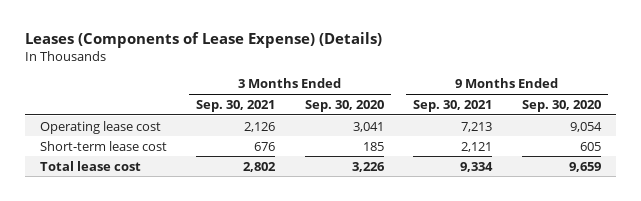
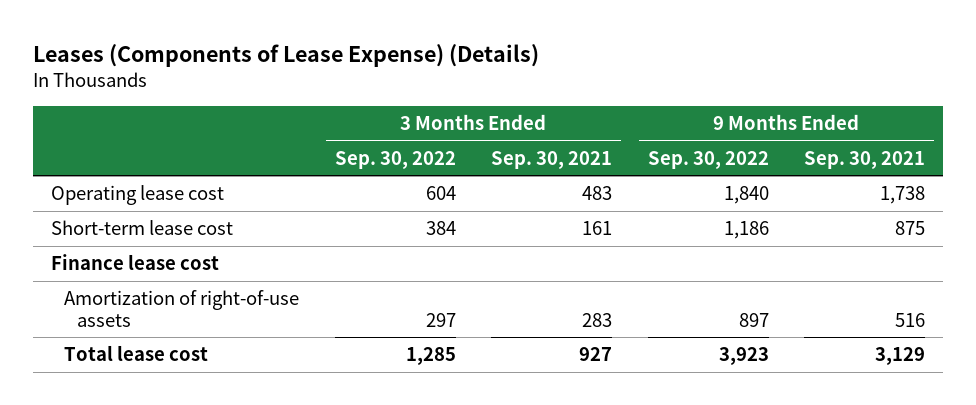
- | 3 Months Ended Sep. 30, 2021 | 3 Months Ended Sep. 30, 2020 | 9 Months Ended Sep. 30, 2021 | 9 Months Ended Sep. 30, 2020
+ | 3 Months Ended Sep. 30, 2022 | 3 Months Ended Sep. 30, 2021 | 9 Months Ended Sep. 30, 2022 | 9 Months Ended Sep. 30, 2021
- Operating lease cost | 2,126 | 3,041 | 7,213 | 9,054
- Short-term lease cost | 676 | 185 | 2,121 | 605
- Total lease cost | 2,802 | 3,226 | 9,334 | 9,659
+ Operating lease cost | 604 | 483 | 1,840 | 1,738
+ Short-term lease cost | 384 | 161 | 1,186 | 875
+ Finance lease cost
+ Amortization of right-of-use assets | 297 | 283 | 897 | 516
+ Total lease cost | 1,285 | 927 | 3,923 | 3,129

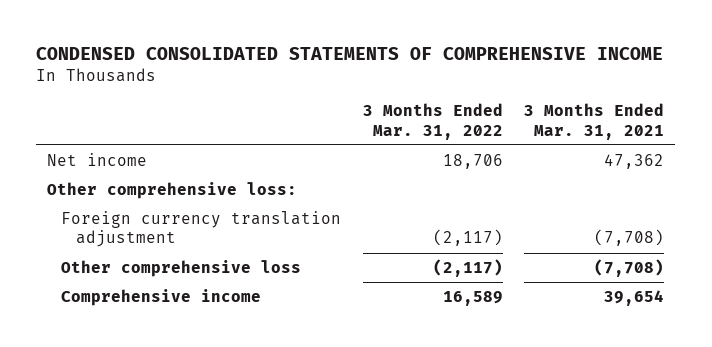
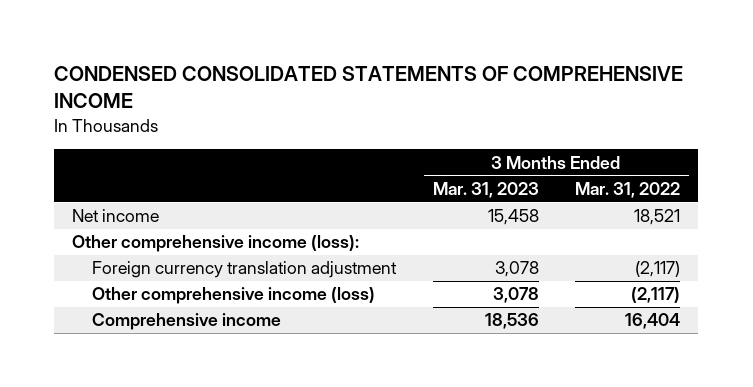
- | 3 Months Ended Mar. 31, 2022 | 3 Months Ended Mar. 31, 2021
+ | 3 Months Ended Mar. 31, 2023 | 3 Months Ended Mar. 31, 2022
- Net income | 18,706 | 47,362
- Other comprehensive loss:
+ Net income | 15,458 | 18,521
+ Other comprehensive income (loss):
- Other comprehensive loss | (2,117) | (7,708)
- Comprehensive income | 16,589 | 39,654
+ Other comprehensive income (loss) | 3,078 | (2,117)
+ Comprehensive income | 18,536 | 16,404

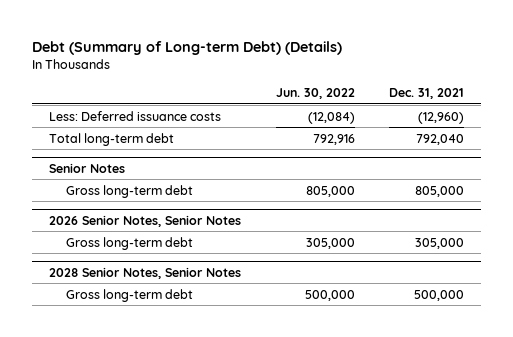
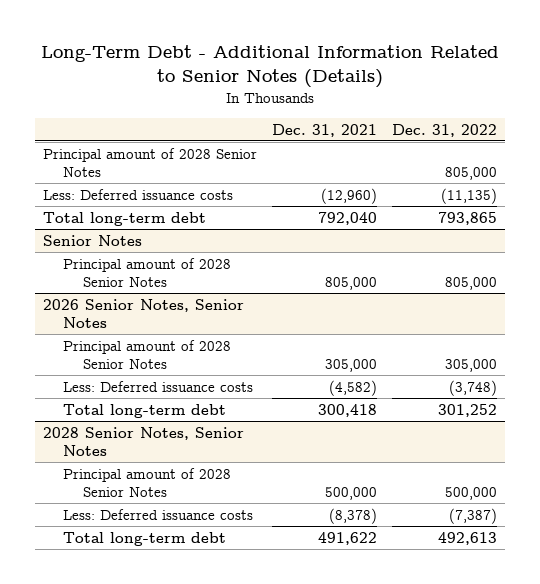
- Debt (Summary of Long-term Debt) (Details)
+ Long-Term Debt - Additional Information Related to Senior Notes (Details)
- | Jun. 30, 2022 | Dec. 31, 2021
+ | Dec. 31, 2021 | Dec. 31, 2022
+ Principal amount of 2028 Senior Notes | | 805,000
@ Senior Notes
- Gross long-term debt | 805,000 | 805,000
+ Principal amount of 2028 Senior Notes | 805,000 | 805,000
@ 2026 Senior Notes, Senior Notes
- Gross long-term debt | 305,000 | 305,000
+ Principal amount of 2028 Senior Notes | 305,000 | 305,000
+ Less: Deferred issuance costs | (4,582) | (3,748)
+ Total long-term debt | 300,418 | 301,252
@ 2028 Senior Notes, Senior Notes
- Gross long-term debt | 500,000 | 500,000
+ Principal amount of 2028 Senior Notes | 500,000 | 500,000
+ Less: Deferred issuance costs | (8,378) | (7,387)
+ Total long-term debt | 491,622 | 492,613

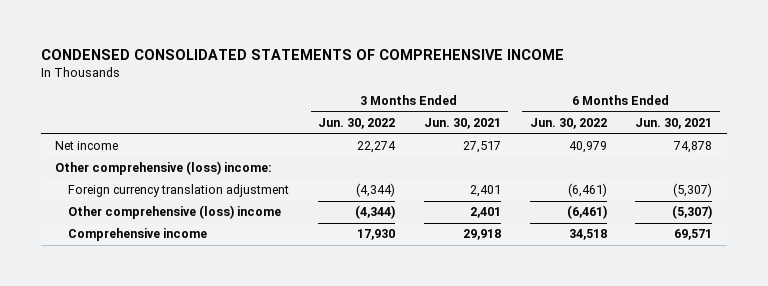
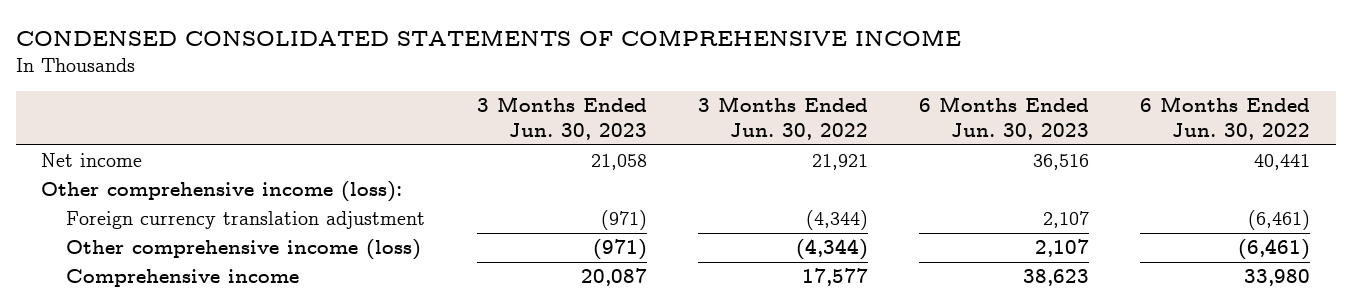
- | 3 Months Ended Jun. 30, 2022 | 3 Months Ended Jun. 30, 2021 | 6 Months Ended Jun. 30, 2022 | 6 Months Ended Jun. 30, 2021
+ | 3 Months Ended Jun. 30, 2023 | 3 Months Ended Jun. 30, 2022 | 6 Months Ended Jun. 30, 2023 | 6 Months Ended Jun. 30, 2022
- Net income | 22,274 | 27,517 | 40,979 | 74,878
- Other comprehensive (loss) income:
+ Net income | 21,058 | 21,921 | 36,516 | 40,441
+ Other comprehensive income (loss):
- Other comprehensive (loss) income | (4,344) | 2,401 | (6,461) | (5,307)
- Comprehensive income | 17,930 | 29,918 | 34,518 | 69,571
+ Other comprehensive income (loss) | (971) | (4,344) | 2,107 | (6,461)
+ Comprehensive income | 20,087 | 17,577 | 38,623 | 33,980

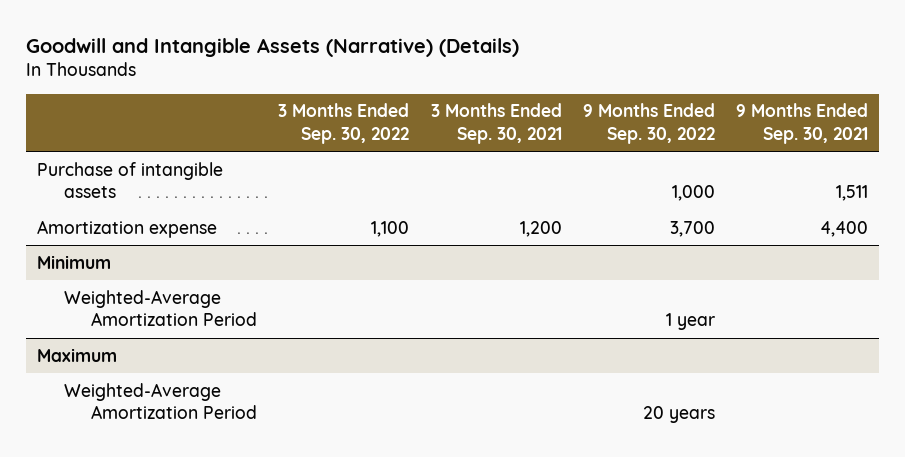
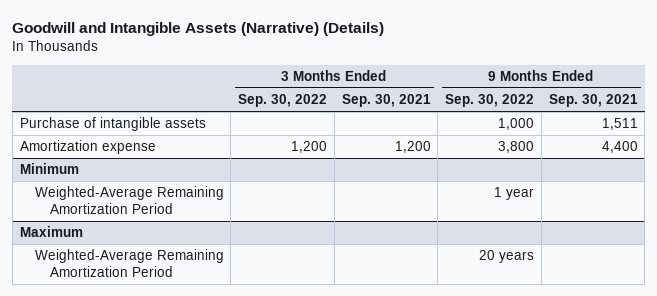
- Amortization expense | 1,100 | 1,200 | 3,700 | 4,400
+ Amortization expense | 1,200 | 1,200 | 3,800 | 4,400
@ Minimum
- Weighted-Average Amortization Period | | | 1 year |
+ Weighted-Average Remaining Amortization Period | | | 1 year |
@ Maximum
- Weighted-Average Amortization Period | | | 20 years |
+ Weighted-Average Remaining Amortization Period | | | 20 years |

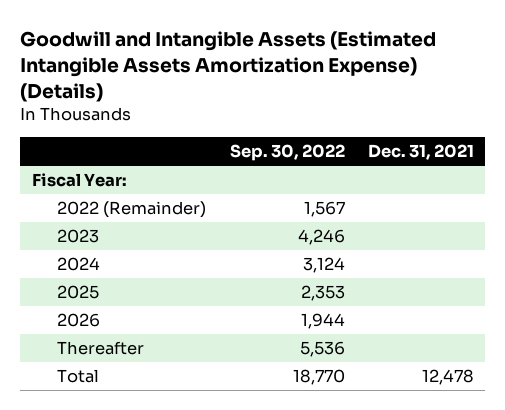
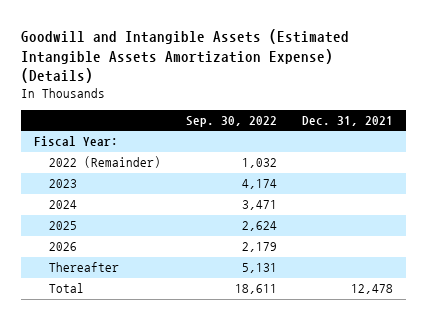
- 2022 (Remainder) | 1,567 |
- 2023 | 4,246 |
- 2024 | 3,124 |
- 2025 | 2,353 |
- 2026 | 1,944 |
- Thereafter | 5,536 |
- Total | 18,770 | 12,478
+ 2022 (Remainder) | 1,032 |
+ 2023 | 4,174 |
+ 2024 | 3,471 |
+ 2025 | 2,624 |
+ 2026 | 2,179 |
+ Thereafter | 5,131 |
+ Total | 18,611 | 12,478

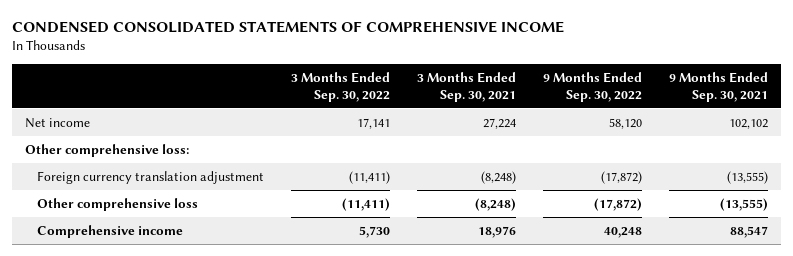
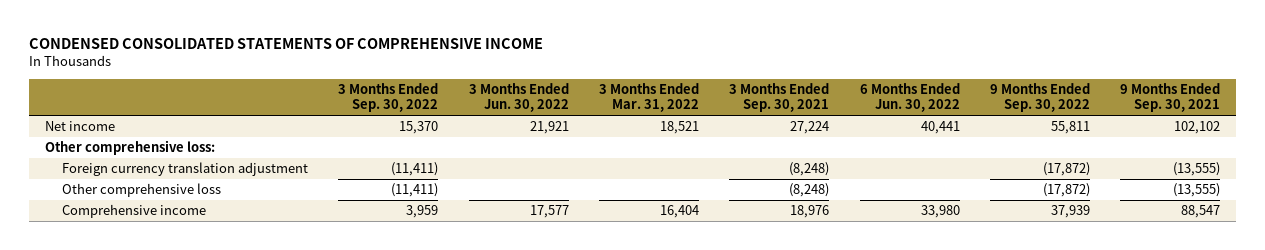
- | 3 Months Ended Sep. 30, 2022 | 3 Months Ended Sep. 30, 2021 | 9 Months Ended Sep. 30, 2022 | 9 Months Ended Sep. 30, 2021
+ | 3 Months Ended Sep. 30, 2022 | 3 Months Ended Jun. 30, 2022 | 3 Months Ended Mar. 31, 2022 | 3 Months Ended Sep. 30, 2021 | 6 Months Ended Jun. 30, 2022 | 9 Months Ended Sep. 30, 2022 | 9 Months Ended Sep. 30, 2021
- Net income | 17,141 | 27,224 | 58,120 | 102,102
+ Net income | 15,370 | 21,921 | 18,521 | 27,224 | 40,441 | 55,811 | 102,102
- Comprehensive income | 5,730 | 18,976 | 40,248 | 88,547
+ Comprehensive income | 3,959 | 17,577 | 16,404 | 18,976 | 33,980 | 37,939 | 88,547

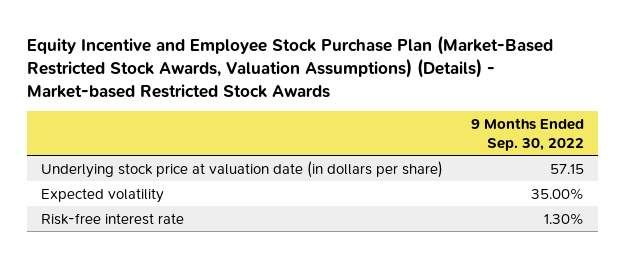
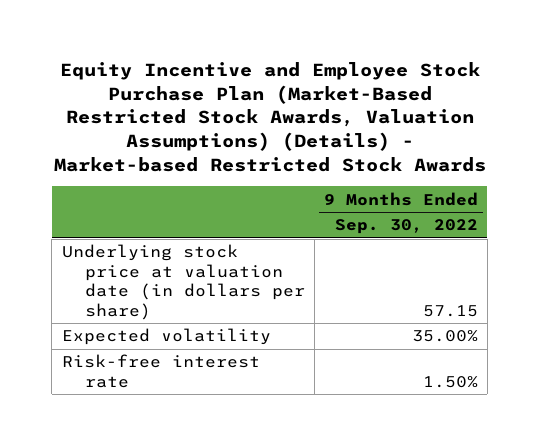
- Risk-free interest rate | 1.30%
+ Risk-free interest rate | 1.50%

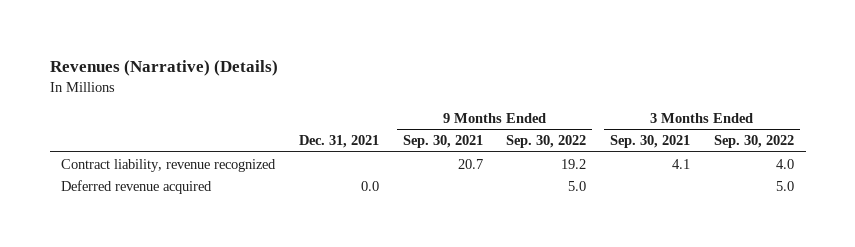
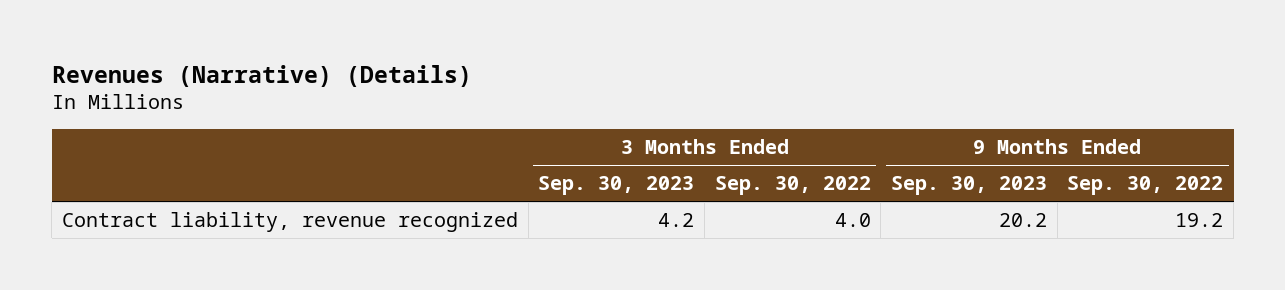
- | Dec. 31, 2021 | 9 Months Ended Sep. 30, 2021 | 9 Months Ended Sep. 30, 2022 | 3 Months Ended Sep. 30, 2021 | 3 Months Ended Sep. 30, 2022
+ | 3 Months Ended Sep. 30, 2023 | 3 Months Ended Sep. 30, 2022 | 9 Months Ended Sep. 30, 2023 | 9 Months Ended Sep. 30, 2022
- Deferred revenue acquired | 0.0 | | 5.0 | | 5.0

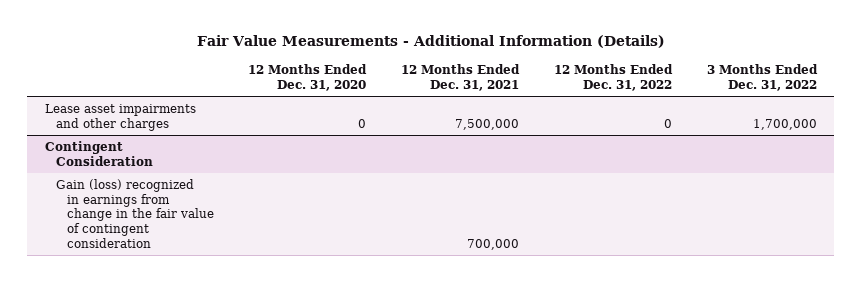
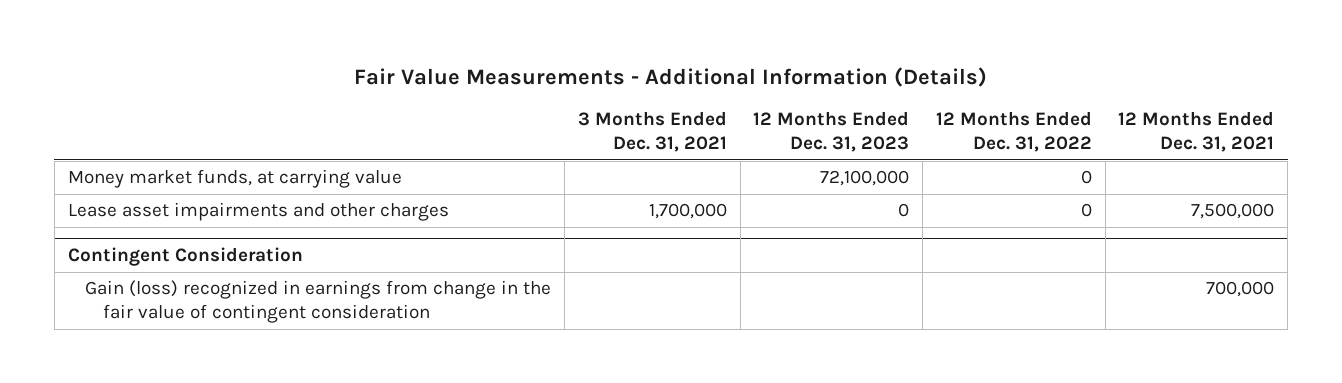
- | 12 Months Ended Dec. 31, 2020 | 12 Months Ended Dec. 31, 2021 | 12 Months Ended Dec. 31, 2022 | 3 Months Ended Dec. 31, 2022
+ | 3 Months Ended Dec. 31, 2021 | 12 Months Ended Dec. 31, 2023 | 12 Months Ended Dec. 31, 2022 | 12 Months Ended Dec. 31, 2021
+ Money market funds, at carrying value | | 72,100,000 | 0 |

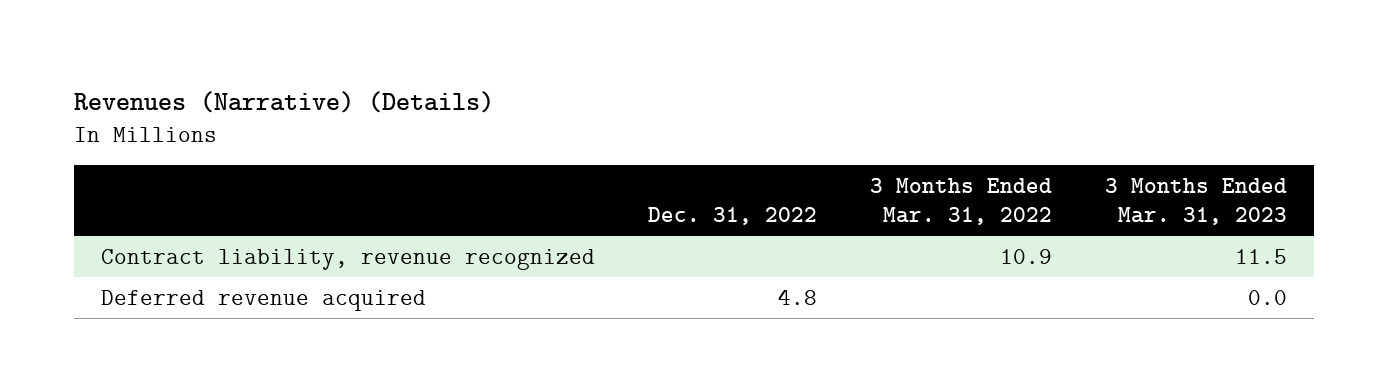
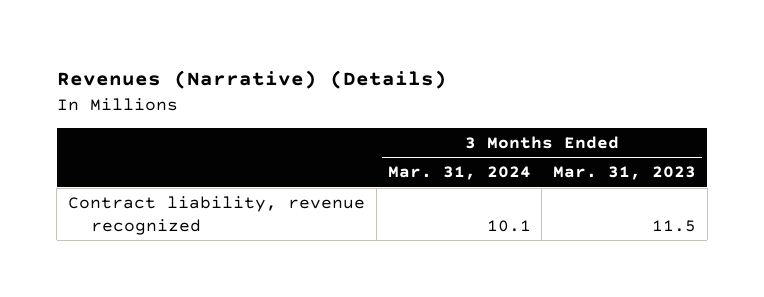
- | Dec. 31, 2022 | 3 Months Ended Mar. 31, 2022 | 3 Months Ended Mar. 31, 2023
+ | 3 Months Ended Mar. 31, 2024 | 3 Months Ended Mar. 31, 2023
- Deferred revenue acquired | 4.8 | | 0.0

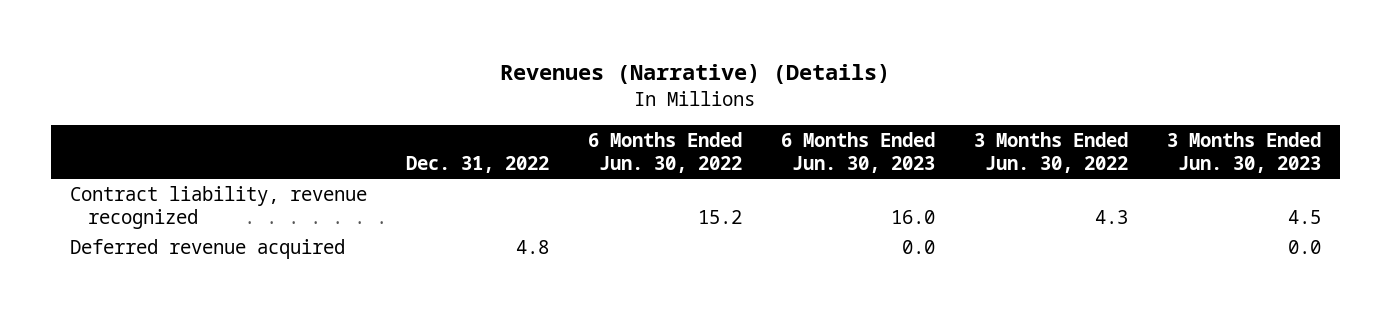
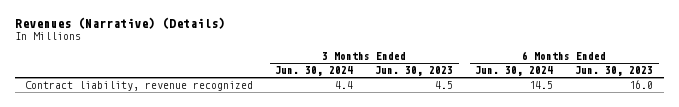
- | Dec. 31, 2022 | 6 Months Ended Jun. 30, 2022 | 6 Months Ended Jun. 30, 2023 | 3 Months Ended Jun. 30, 2022 | 3 Months Ended Jun. 30, 2023
+ | 3 Months Ended Jun. 30, 2024 | 3 Months Ended Jun. 30, 2023 | 6 Months Ended Jun. 30, 2024 | 6 Months Ended Jun. 30, 2023
- Deferred revenue acquired | 4.8 | | 0.0 | | 0.0

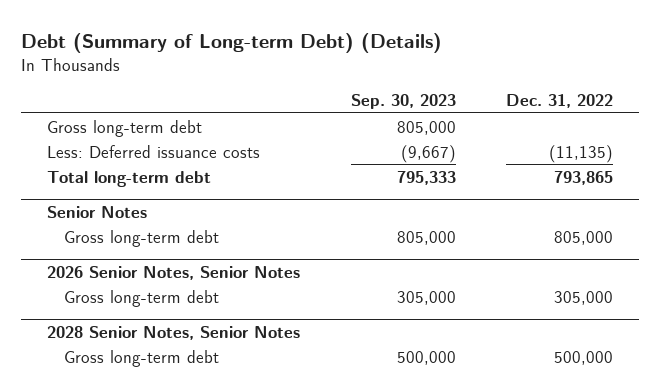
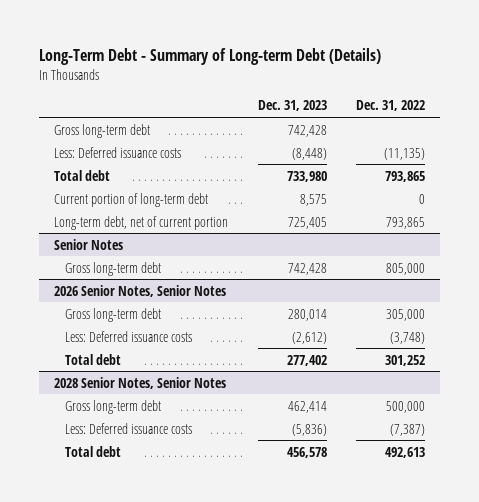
- Debt (Summary of Long-term Debt) (Details)
+ Long-Term Debt - Summary of Long-term Debt (Details)
- | Sep. 30, 2023 | Dec. 31, 2022
+ | Dec. 31, 2023 | Dec. 31, 2022
- Total long-term debt | 795,333 | 793,865
+ Total debt | 733,980 | 793,865
+ Current portion of long-term debt | 8,575 | 0
+ Long-term debt, net of current portion | 725,405 | 793,865
@ 2026 Senior Notes, Senior Notes
+ Less: Deferred issuance costs | (2,612) | (3,748)
+ Total debt | 277,402 | 301,252
@ 2028 Senior Notes, Senior Notes
+ Less: Deferred issuance costs | (5,836) | (7,387)
+ Total debt | 456,578 | 492,613

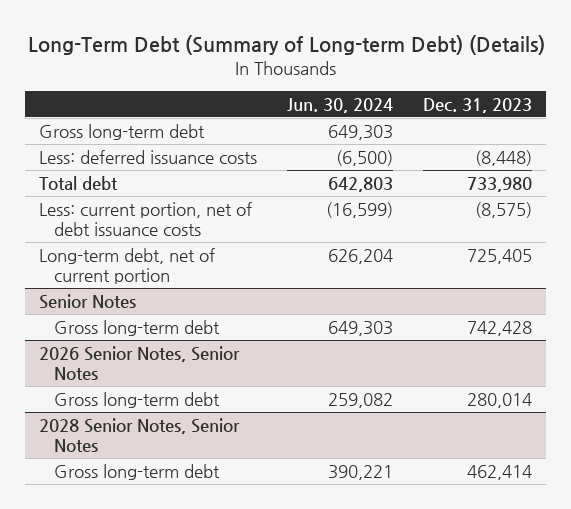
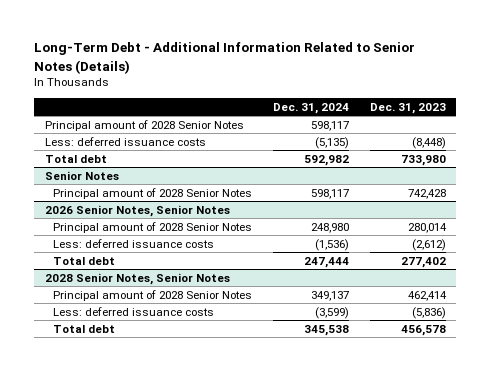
- Long-Term Debt (Summary of Long-term Debt) (Details)
+ Long-Term Debt - Additional Information Related to Senior Notes (Details)
- | Jun. 30, 2024 | Dec. 31, 2023
+ | Dec. 31, 2024 | Dec. 31, 2023
- Gross long-term debt | 649,303 |
+ Principal amount of 2028 Senior Notes | 598,117 |
- Less: current portion, net of debt issuance costs | (16,599) | (8,575)
- Long-term debt, net of current portion | 626,204 | 725,405
@ Senior Notes
- Gross long-term debt | 649,303 | 742,428
+ Principal amount of 2028 Senior Notes | 598,117 | 742,428
@ 2026 Senior Notes, Senior Notes
- Gross long-term debt | 259,082 | 280,014
+ Principal amount of 2028 Senior Notes | 248,980 | 280,014
+ Less: deferred issuance costs | (1,536) | (2,612)
+ Total debt | 247,444 | 277,402
@ 2028 Senior Notes, Senior Notes
- Gross long-term debt | 390,221 | 462,414
+ Principal amount of 2028 Senior Notes | 349,137 | 462,414
+ Less: deferred issuance costs | (3,599) | (5,836)
+ Total debt | 345,538 | 456,578

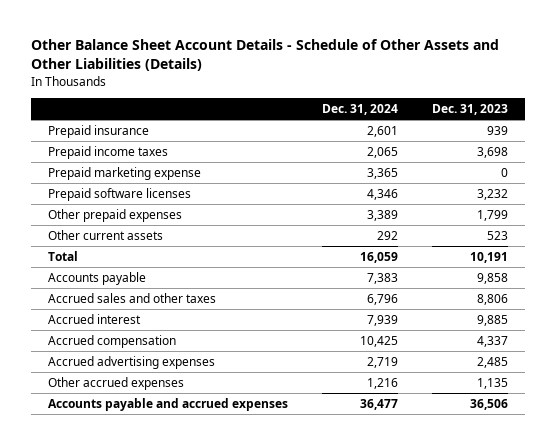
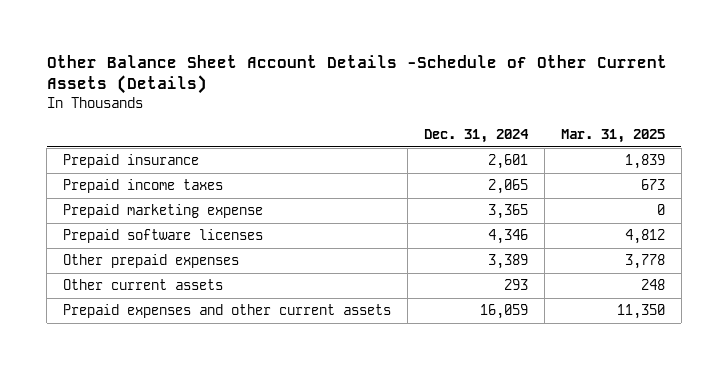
- Other Balance Sheet Account Details - Schedule of Other Assets and Other Liabilities (Details)
+ Other Balance Sheet Account Details -Schedule of Other Current Assets (Details)
- | Dec. 31, 2024 | Dec. 31, 2023
+ | Dec. 31, 2024 | Mar. 31, 2025
- Other current assets | 292 | 523
- Total | 16,059 | 10,191
- Accounts payable | 7,383 | 9,858
- Accrued sales and other taxes | 6,796 | 8,806
- Accrued interest | 7,939 | 9,885
- Accrued compensation | 10,425 | 4,337
- Accrued advertising expenses | 2,719 | 2,485
- Other accrued expenses | 1,216 | 1,135
- Accounts payable and accrued expenses | 36,477 | 36,506
+ Other current assets | 293 | 248
+ Prepaid expenses and other current assets | 16,059 | 11,350

